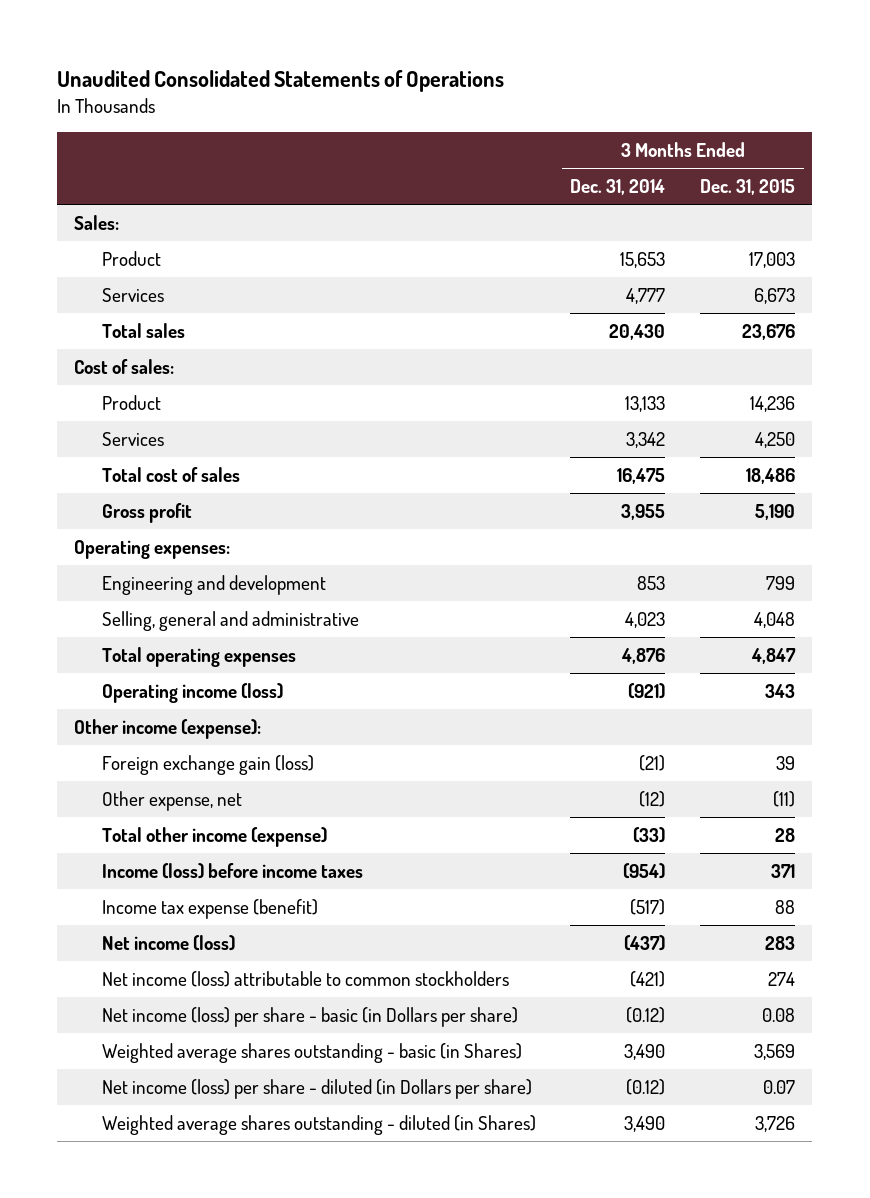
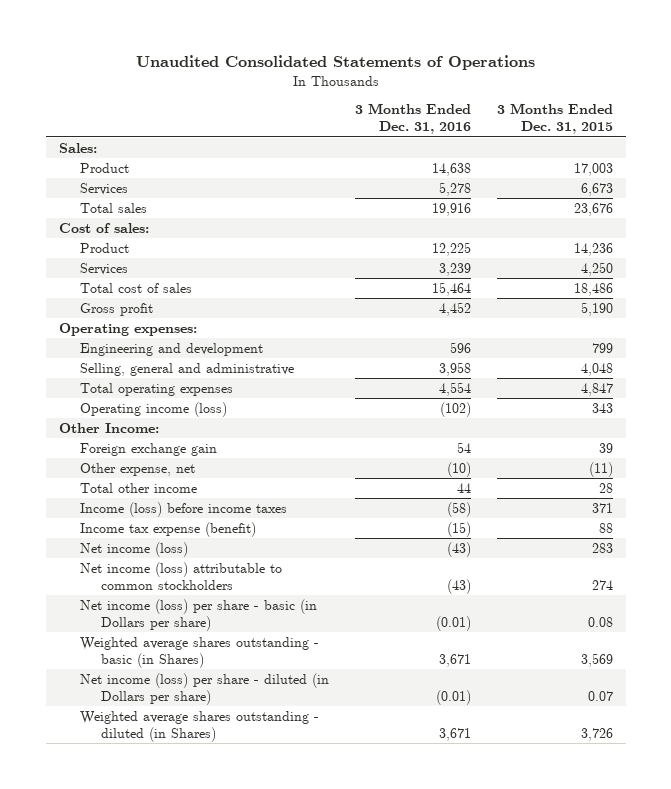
- | 3 Months Ended Dec. 31, 2014 | 3 Months Ended Dec. 31, 2015
+ | 3 Months Ended Dec. 31, 2016 | 3 Months Ended Dec. 31, 2015
- Other income (expense):
- Foreign exchange gain (loss) | (21) | 39
+ Other Income:
+ Foreign exchange gain | 54 | 39
- Total other income (expense) | (33) | 28
+ Total other income | 44 | 28

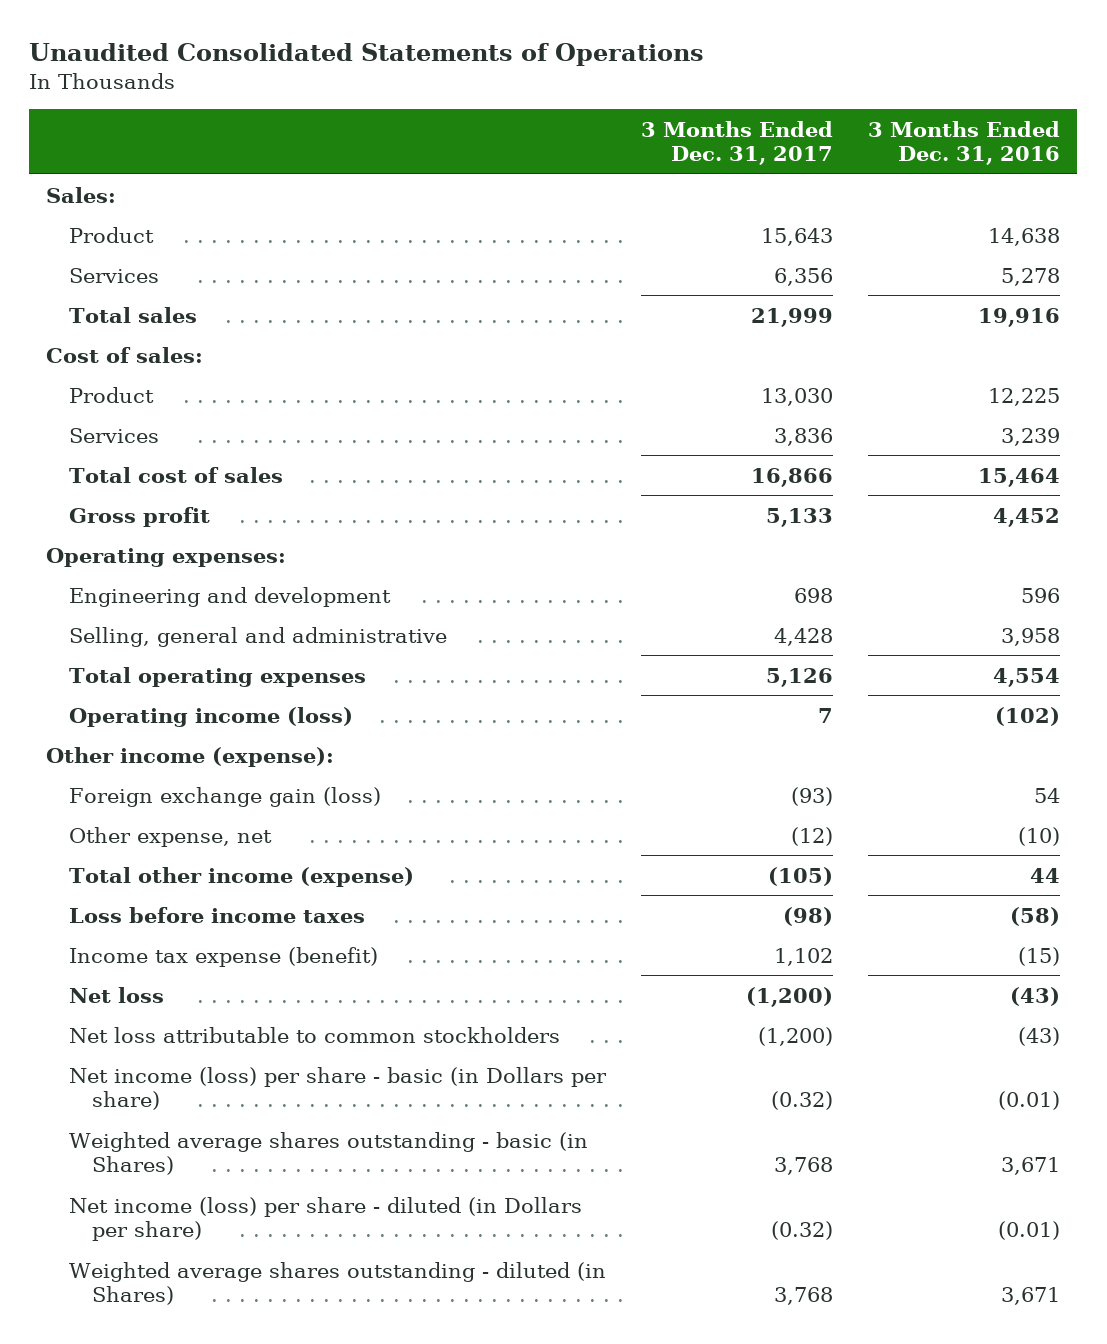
- | 3 Months Ended Dec. 31, 2016 | 3 Months Ended Dec. 31, 2015
+ | 3 Months Ended Dec. 31, 2017 | 3 Months Ended Dec. 31, 2016
- Other Income:
- Foreign exchange gain | 54 | 39
+ Other income (expense):
+ Foreign exchange gain (loss) | (93) | 54
- Total other income | 44 | 28
- Income (loss) before income taxes | (58) | 371
+ Total other income (expense) | (105) | 44
+ Loss before income taxes | (98) | (58)
- Net income (loss) | (43) | 283
- Net income (loss) attributable to common stockholders | (43) | 274
+ Net loss | (1,200) | (43)
+ Net loss attributable to common stockholders | (1,200) | (43)

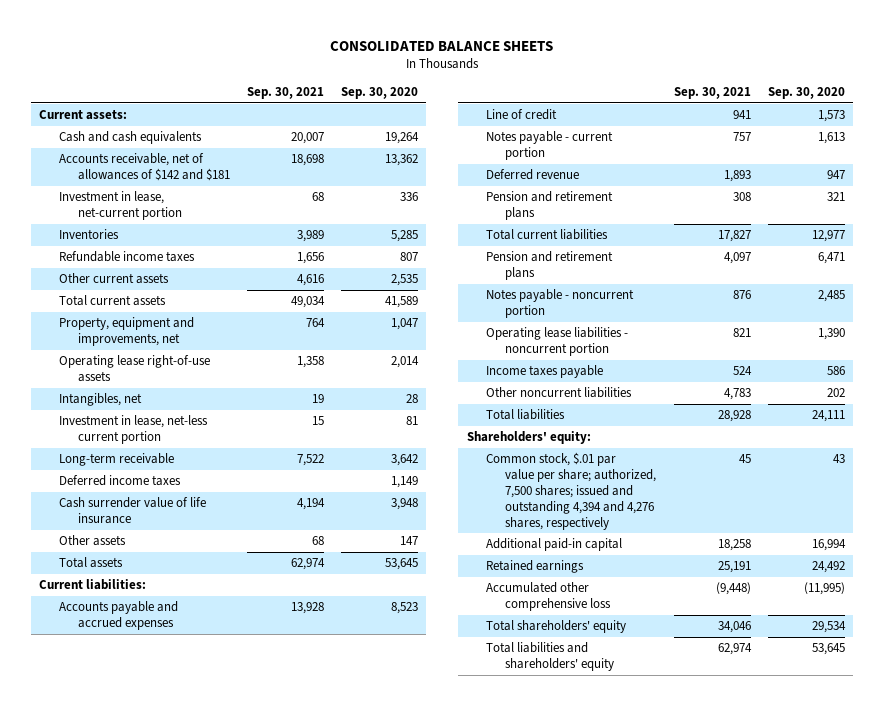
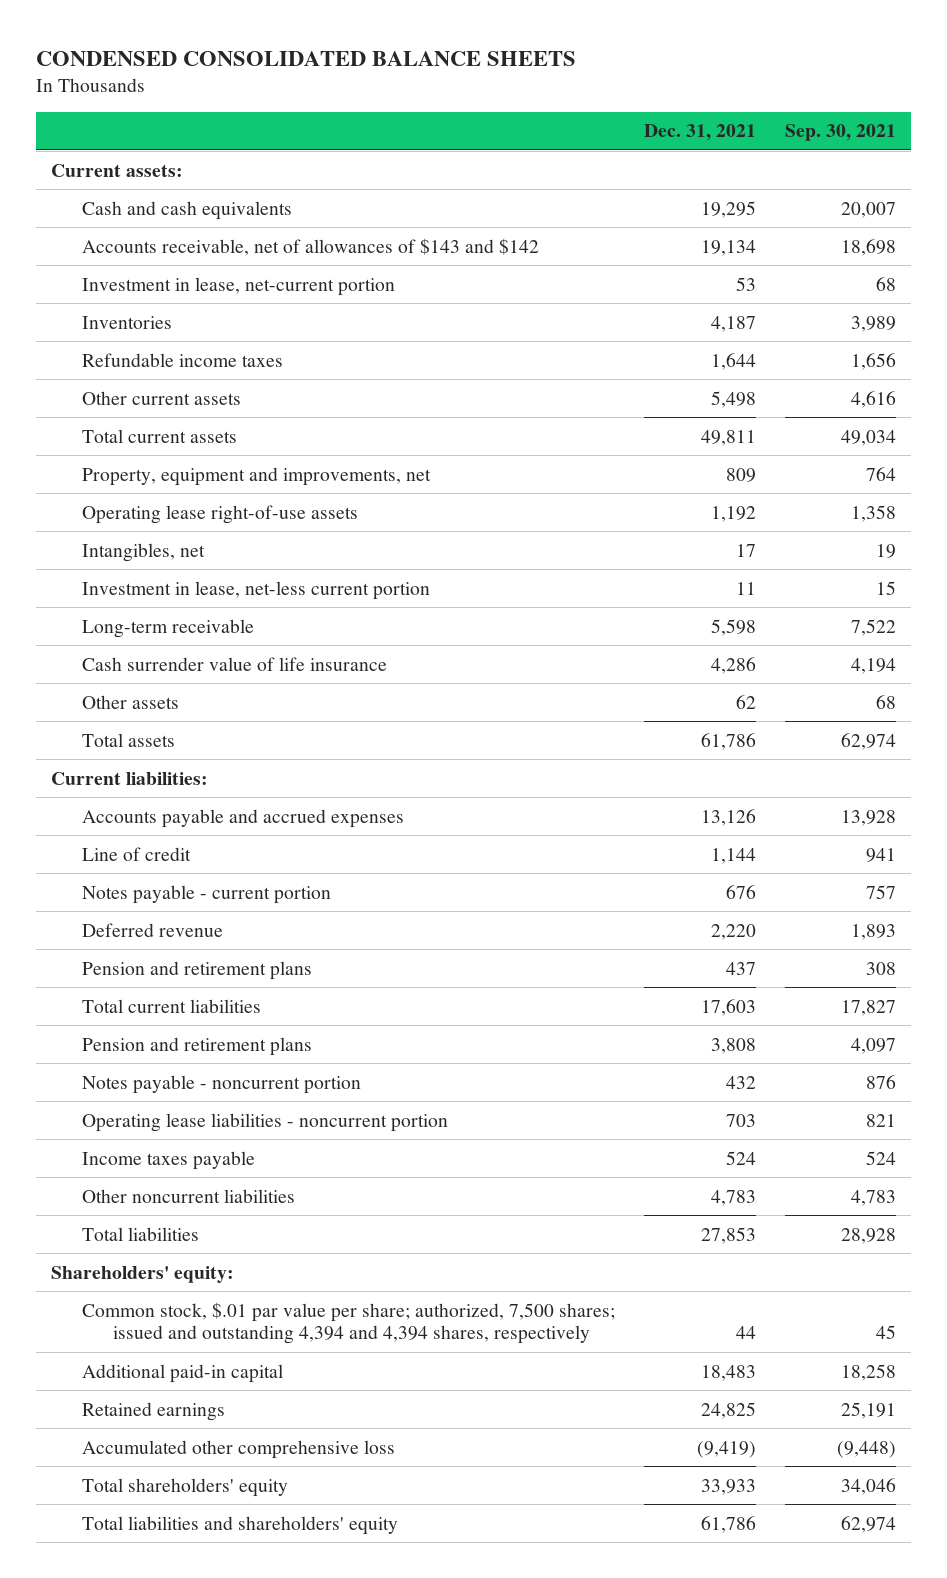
- CONSOLIDATED BALANCE SHEETS
+ CONDENSED CONSOLIDATED BALANCE SHEETS
- | Sep. 30, 2021 | Sep. 30, 2020
+ | Dec. 31, 2021 | Sep. 30, 2021
- Accounts receivable, net of allowances of $142 and $181 | 18,698 | 13,362
+ Accounts receivable, net of allowances of $143 and $142 | 19,134 | 18,698
- Deferred income taxes | | 1,149
- Common stock, $.01 par value per share; authorized, 7,500 shares; issued and outstanding 4,394 and 4,276 shares, respectively | 45 | 43
+ Common stock, $.01 par value per share; authorized, 7,500 shares; issued and outstanding 4,394 and 4,394 shares, respectively | 44 | 45

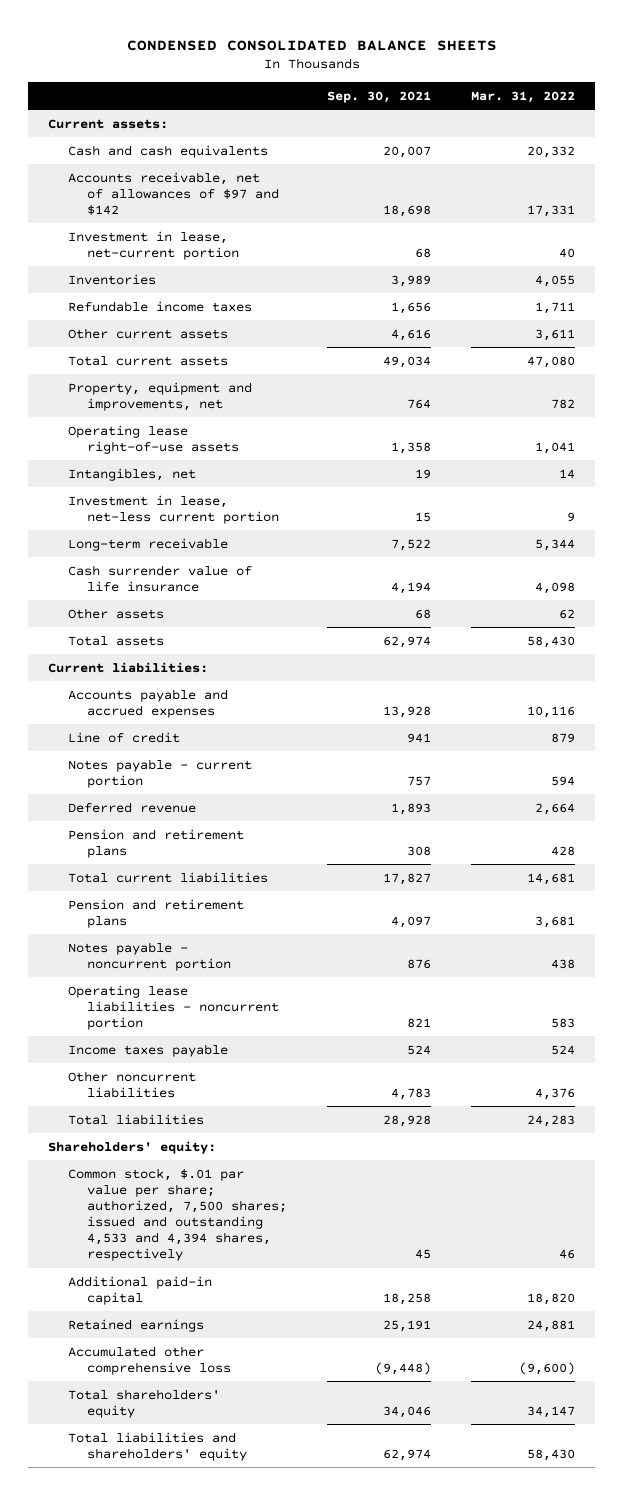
- | Dec. 31, 2021 | Sep. 30, 2021
+ | Sep. 30, 2021 | Mar. 31, 2022
- Accounts receivable, net of allowances of $143 and $142 | 19,134 | 18,698
+ Accounts receivable, net of allowances of $97 and $142 | 18,698 | 17,331
- Common stock, $.01 par value per share; authorized, 7,500 shares; issued and outstanding 4,394 and 4,394 shares, respectively | 44 | 45
+ Common stock, $.01 par value per share; authorized, 7,500 shares; issued and outstanding 4,533 and 4,394 shares, respectively | 45 | 46

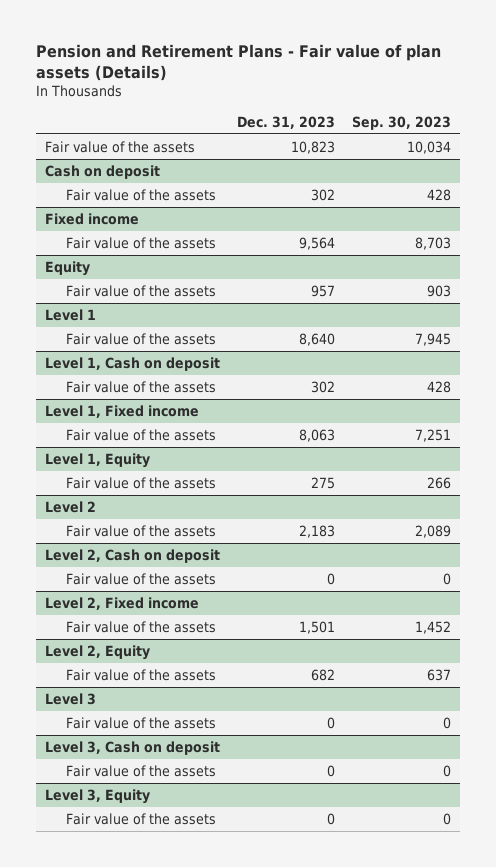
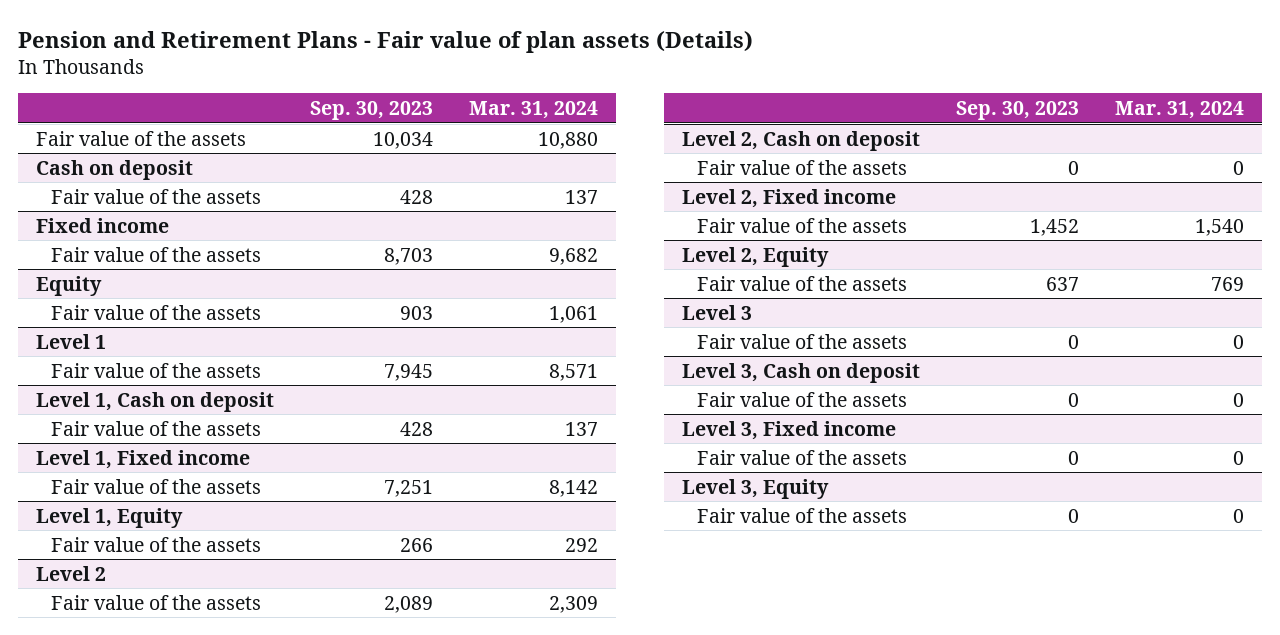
- | Dec. 31, 2023 | Sep. 30, 2023
+ | Sep. 30, 2023 | Mar. 31, 2024
+ Level 3, Fixed income
+ Fair value of the assets | 0 | 0

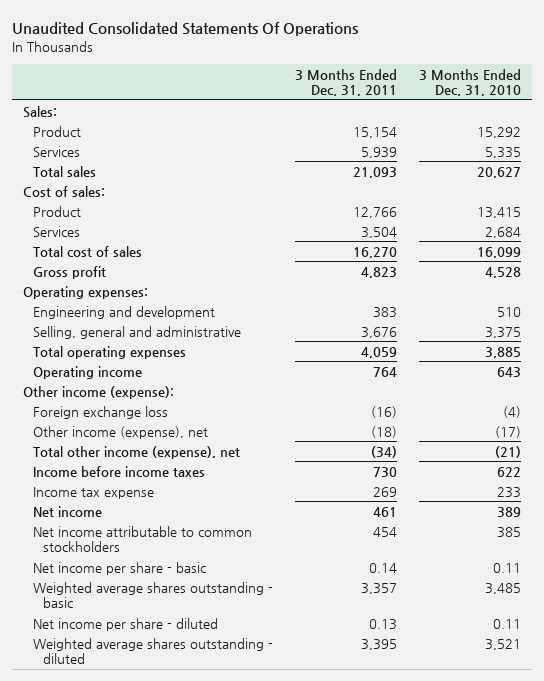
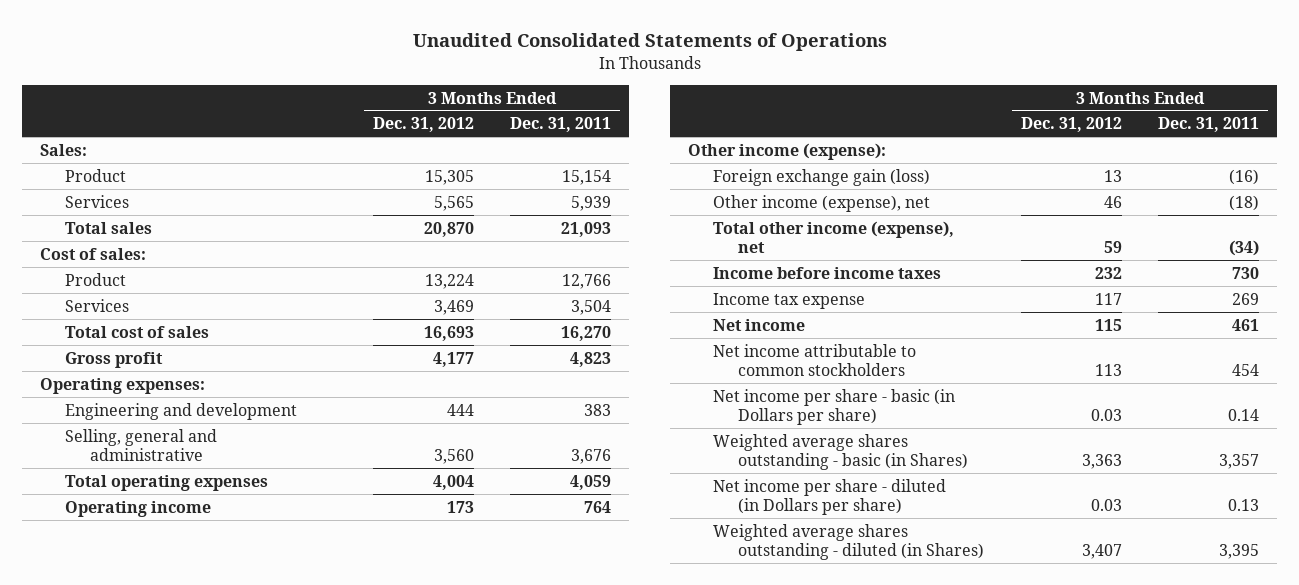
- Unaudited Consolidated Statements Of Operations
+ Unaudited Consolidated Statements of Operations
- | 3 Months Ended Dec. 31, 2011 | 3 Months Ended Dec. 31, 2010
+ | 3 Months Ended Dec. 31, 2012 | 3 Months Ended Dec. 31, 2011
- Foreign exchange loss | (16) | (4)
+ Foreign exchange gain (loss) | 13 | (16)
- Net income per share - basic | 0.14 | 0.11
- Weighted average shares outstanding - basic | 3,357 | 3,485
- Net income per share - diluted | 0.13 | 0.11
- Weighted average shares outstanding - diluted | 3,395 | 3,521
+ Net income per share - basic (in Dollars per share) | 0.03 | 0.14
+ Weighted average shares outstanding - basic (in Shares) | 3,363 | 3,357
+ Net income per share - diluted (in Dollars per share) | 0.03 | 0.13
+ Weighted average shares outstanding - diluted (in Shares) | 3,407 | 3,395

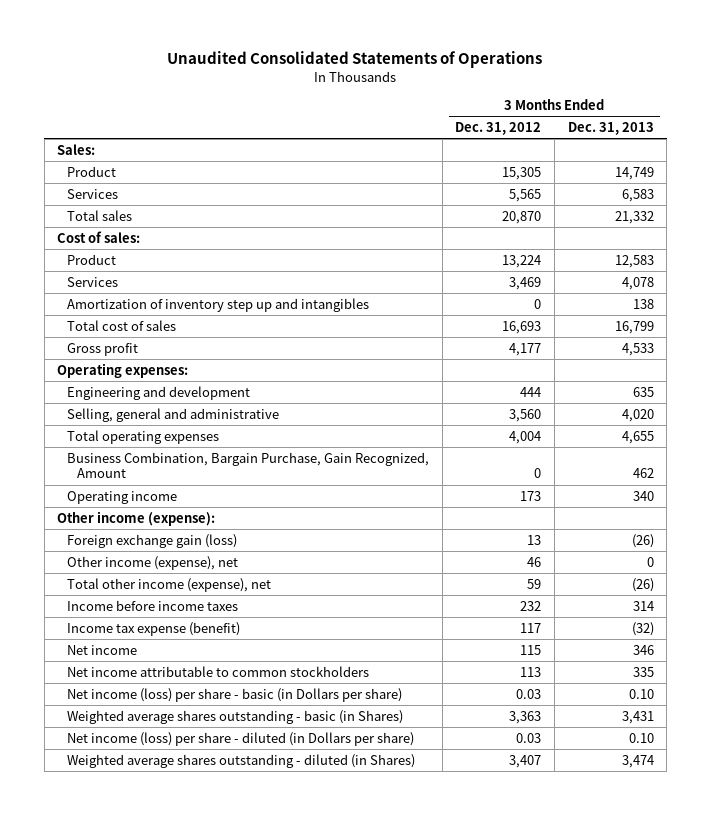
- | 3 Months Ended Dec. 31, 2012 | 3 Months Ended Dec. 31, 2011
+ | 3 Months Ended Dec. 31, 2012 | 3 Months Ended Dec. 31, 2013
+ Amortization of inventory step up and intangibles | 0 | 138
+ Business Combination, Bargain Purchase, Gain Recognized, Amount | 0 | 462
- Income tax expense | 117 | 269
+ Income tax expense (benefit) | 117 | (32)
- Net income per share - basic (in Dollars per share) | 0.03 | 0.14
+ Net income (loss) per share - basic (in Dollars per share) | 0.03 | 0.10
- Net income per share - diluted (in Dollars per share) | 0.03 | 0.13
+ Net income (loss) per share - diluted (in Dollars per share) | 0.03 | 0.10

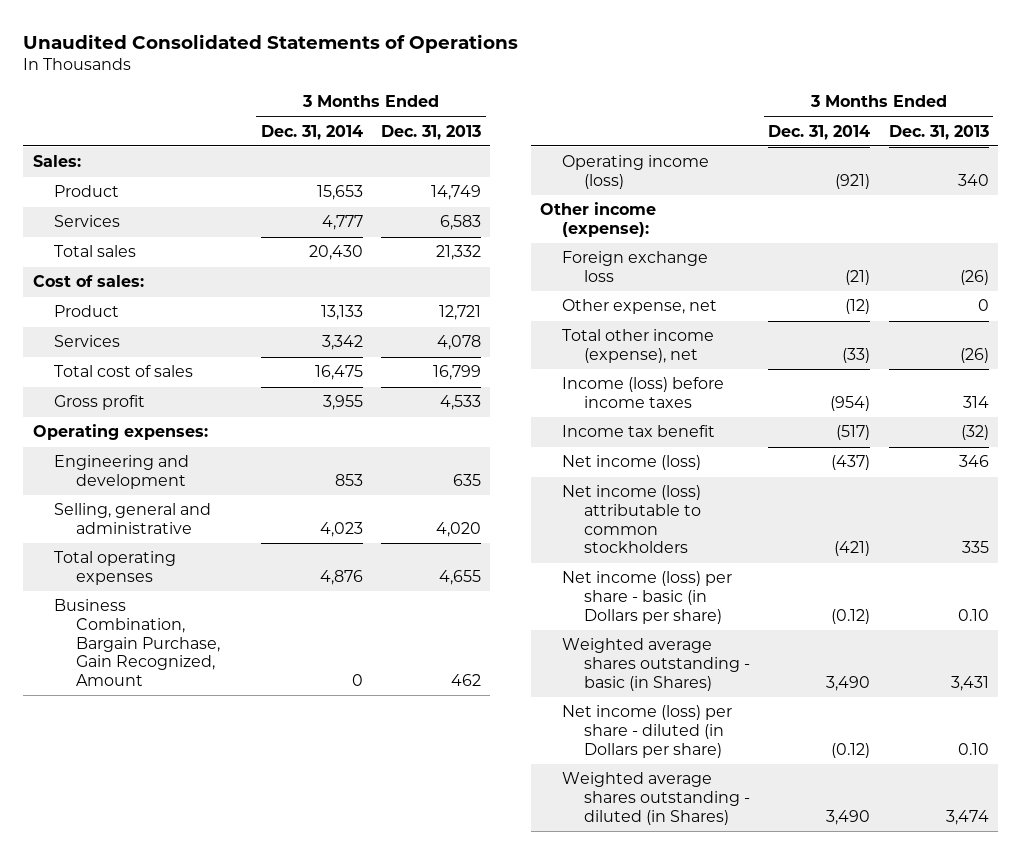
- | 3 Months Ended Dec. 31, 2012 | 3 Months Ended Dec. 31, 2013
+ | 3 Months Ended Dec. 31, 2014 | 3 Months Ended Dec. 31, 2013
- Product | 13,224 | 12,583
+ Product | 13,133 | 12,721
- Amortization of inventory step up and intangibles | 0 | 138
- Operating income | 173 | 340
+ Operating income (loss) | (921) | 340
- Foreign exchange gain (loss) | 13 | (26)
- Other income (expense), net | 46 | 0
+ Foreign exchange loss | (21) | (26)
+ Other expense, net | (12) | 0
- Income before income taxes | 232 | 314
- Income tax expense (benefit) | 117 | (32)
- Net income | 115 | 346
- Net income attributable to common stockholders | 113 | 335
+ Income (loss) before income taxes | (954) | 314
+ Income tax benefit | (517) | (32)
+ Net income (loss) | (437) | 346
+ Net income (loss) attributable to common stockholders | (421) | 335

